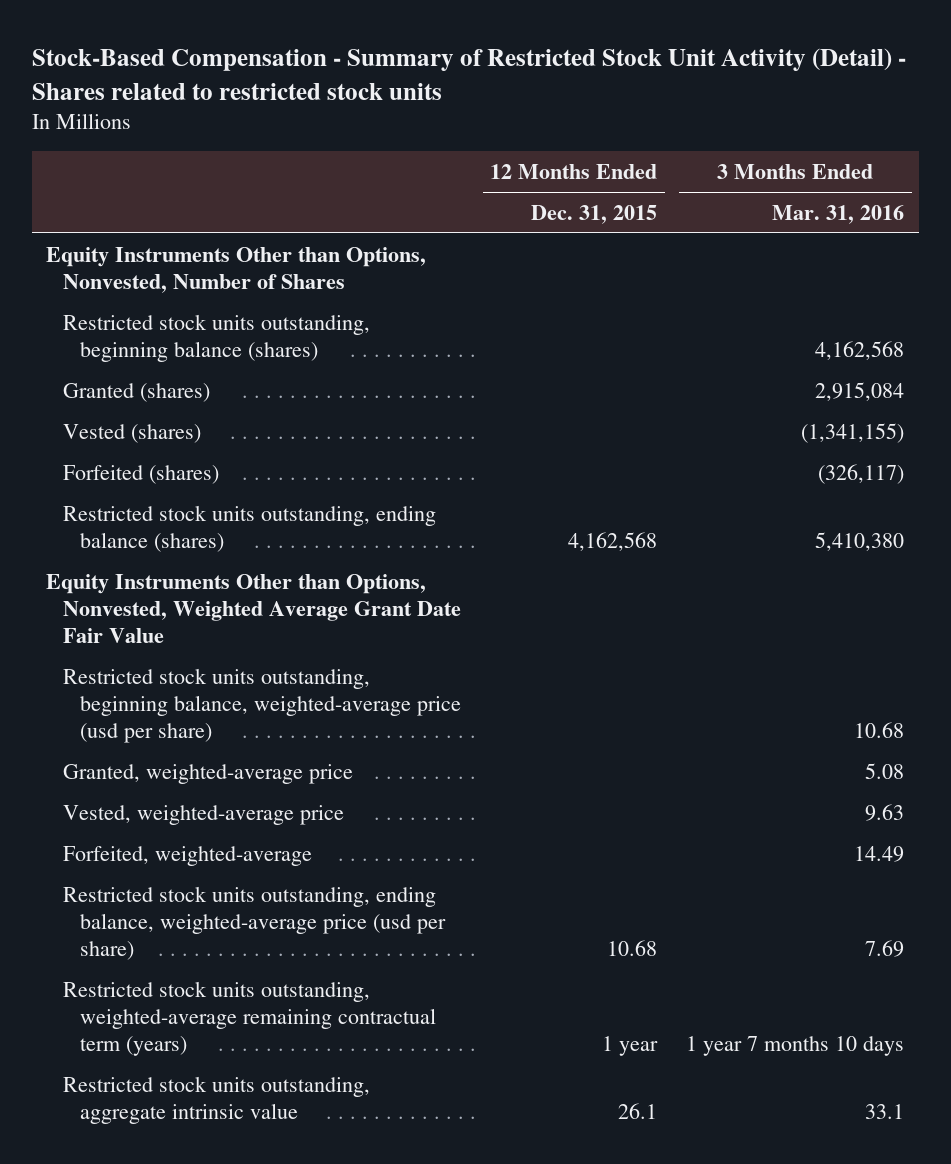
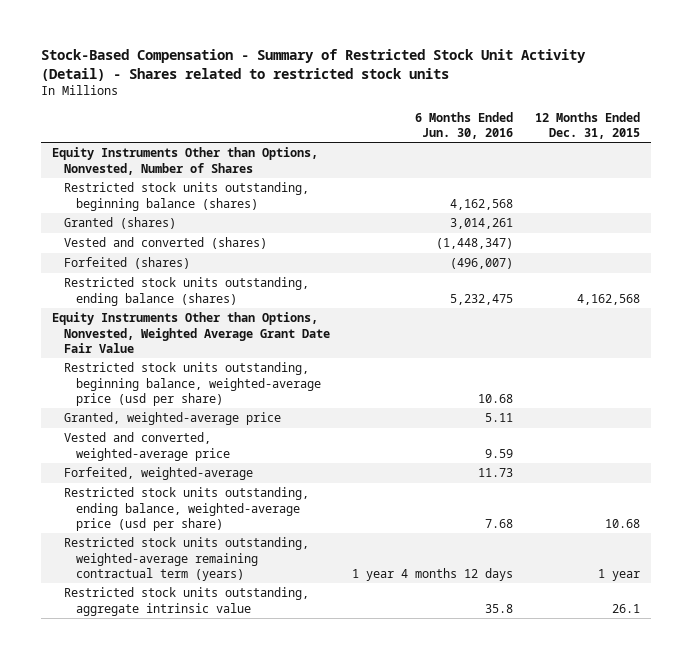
- | 12 Months Ended Dec. 31, 2015 | 3 Months Ended Mar. 31, 2016
+ | 6 Months Ended Jun. 30, 2016 | 12 Months Ended Dec. 31, 2015
- Vested (shares) | | (1,341,155)
+ Vested and converted (shares) | (1,448,347) |
- Vested, weighted-average price | | 9.63
+ Vested and converted, weighted-average price | 9.59 |

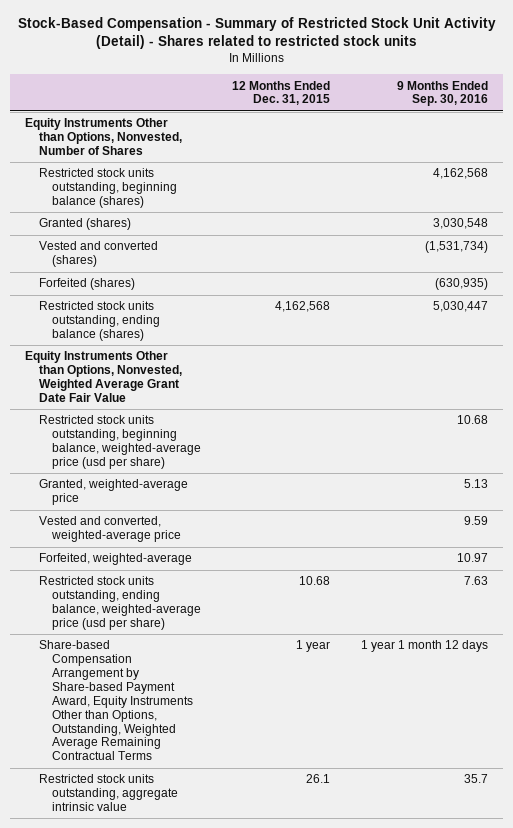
- | 6 Months Ended Jun. 30, 2016 | 12 Months Ended Dec. 31, 2015
+ | 12 Months Ended Dec. 31, 2015 | 9 Months Ended Sep. 30, 2016
- Restricted stock units outstanding, weighted-average remaining contractual term (years) | 1 year 4 months 12 days | 1 year
+ Share-based Compensation Arrangement by Share-based Payment Award, Equity Instruments Other than Options, Outstanding, Weighted Average Remaining Contractual Terms | 1 year | 1 year 1 month 12 days

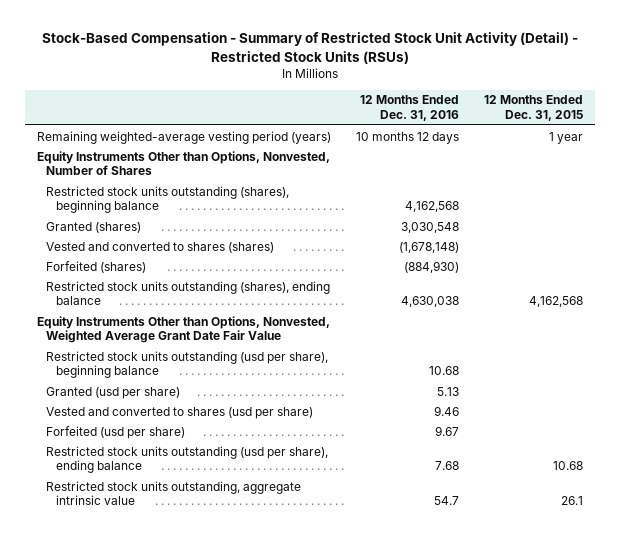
- Stock-Based Compensation - Summary of Restricted Stock Unit Activity (Detail) - Shares related to restricted stock units
+ Stock-Based Compensation - Summary of Restricted Stock Unit Activity (Detail) - Restricted Stock Units (RSUs)
- | 12 Months Ended Dec. 31, 2015 | 9 Months Ended Sep. 30, 2016
+ | 12 Months Ended Dec. 31, 2016 | 12 Months Ended Dec. 31, 2015
+ Remaining weighted-average vesting period (years) | 10 months 12 days | 1 year
- Restricted stock units outstanding, beginning balance (shares) | | 4,162,568
+ Restricted stock units outstanding (shares), beginning balance | 4,162,568 |
- Vested and converted (shares) | | (1,531,734)
+ Vested and converted to shares (shares) | (1,678,148) |
- Restricted stock units outstanding, ending balance (shares) | 4,162,568 | 5,030,447
+ Restricted stock units outstanding (shares), ending balance | 4,630,038 | 4,162,568
- Restricted stock units outstanding, beginning balance, weighted-average price (usd per share) | | 10.68
- Granted, weighted-average price | | 5.13
- Vested and converted, weighted-average price | | 9.59
- Forfeited, weighted-average | | 10.97
- Restricted stock units outstanding, ending balance, weighted-average price (usd per share) | 10.68 | 7.63
- Share-based Compensation Arrangement by Share-based Payment Award, Equity Instruments Other than Options, Outstanding, Weighted Average Remaining Contractual Terms | 1 year | 1 year 1 month 12 days
+ Restricted stock units outstanding (usd per share), beginning balance | 10.68 |
+ Granted (usd per share) | 5.13 |
+ Vested and converted to shares (usd per share) | 9.46 |
+ Forfeited (usd per share) | 9.67 |
+ Restricted stock units outstanding (usd per share), ending balance | 7.68 | 10.68

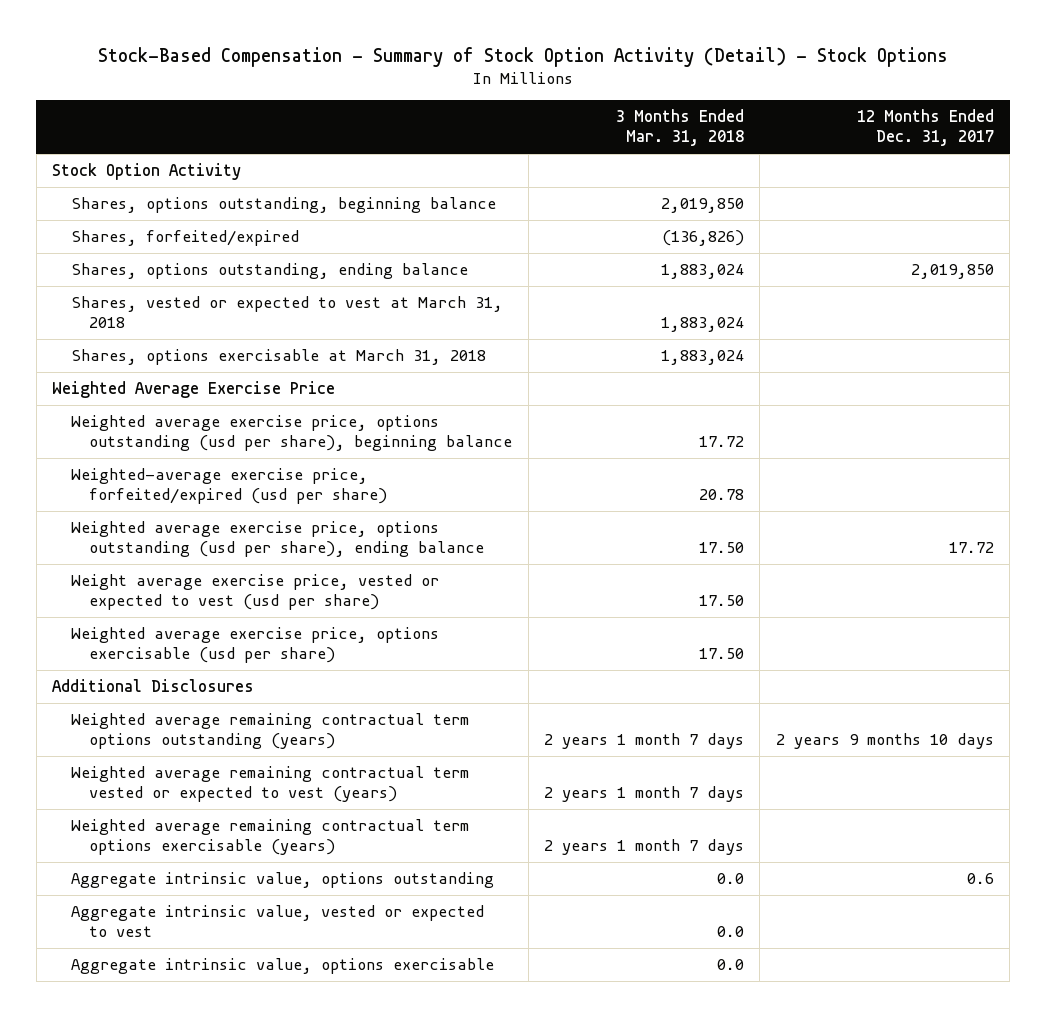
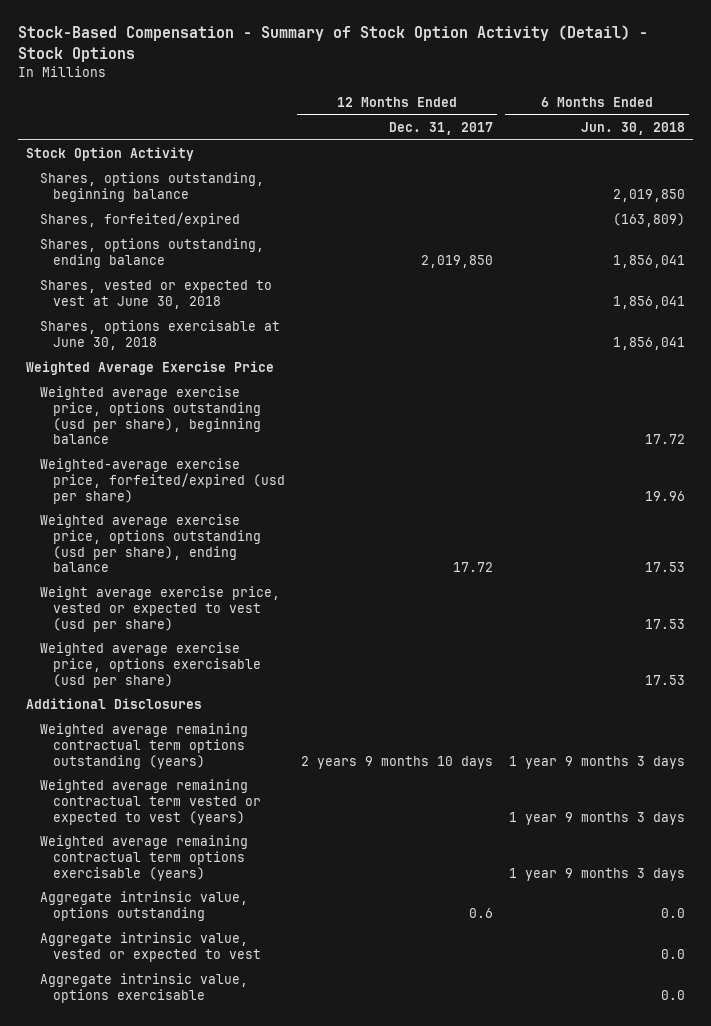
- | 3 Months Ended Mar. 31, 2018 | 12 Months Ended Dec. 31, 2017
+ | 12 Months Ended Dec. 31, 2017 | 6 Months Ended Jun. 30, 2018
- Shares, vested or expected to vest at March 31, 2018 | 1,883,024 |
- Shares, options exercisable at March 31, 2018 | 1,883,024 |
+ Shares, vested or expected to vest at June 30, 2018 | | 1,856,041
+ Shares, options exercisable at June 30, 2018 | | 1,856,041

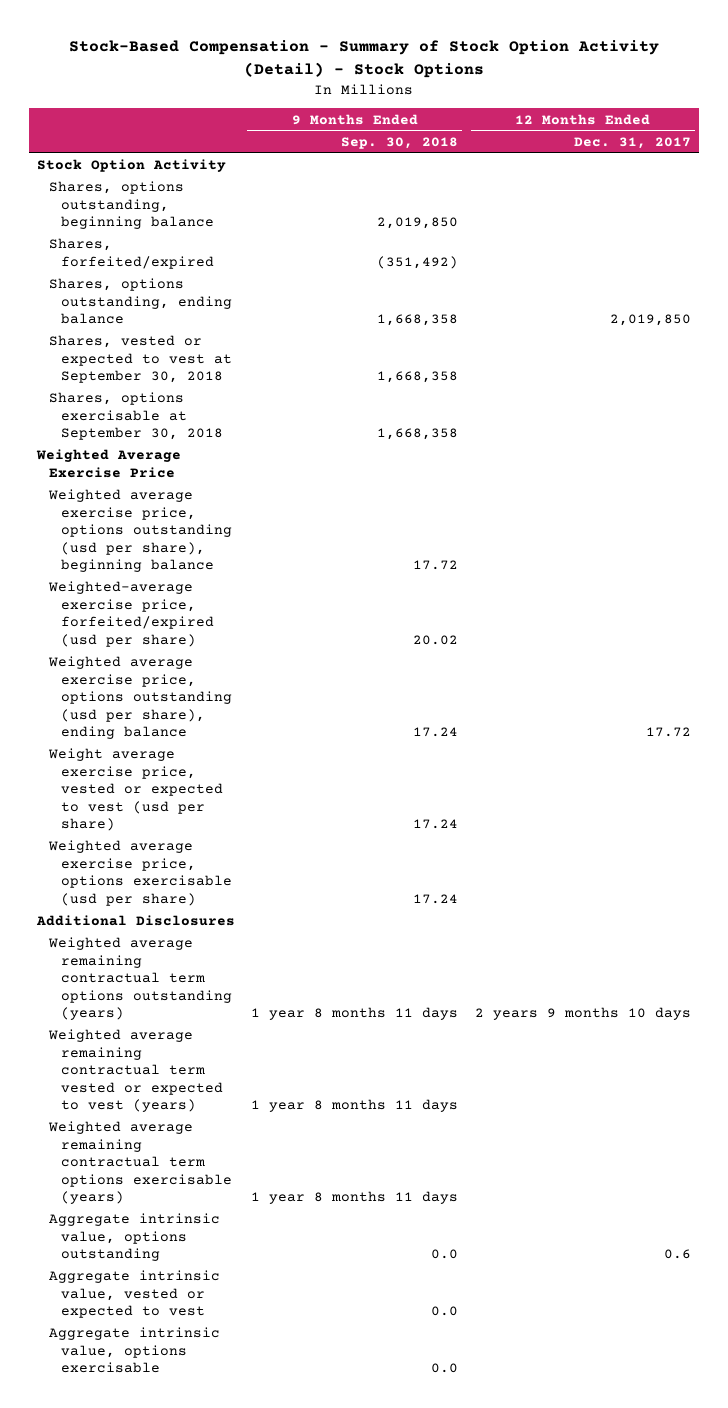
- | 12 Months Ended Dec. 31, 2017 | 6 Months Ended Jun. 30, 2018
+ | 9 Months Ended Sep. 30, 2018 | 12 Months Ended Dec. 31, 2017
- Shares, vested or expected to vest at June 30, 2018 | | 1,856,041
- Shares, options exercisable at June 30, 2018 | | 1,856,041
+ Shares, vested or expected to vest at September 30, 2018 | 1,668,358 |
+ Shares, options exercisable at September 30, 2018 | 1,668,358 |

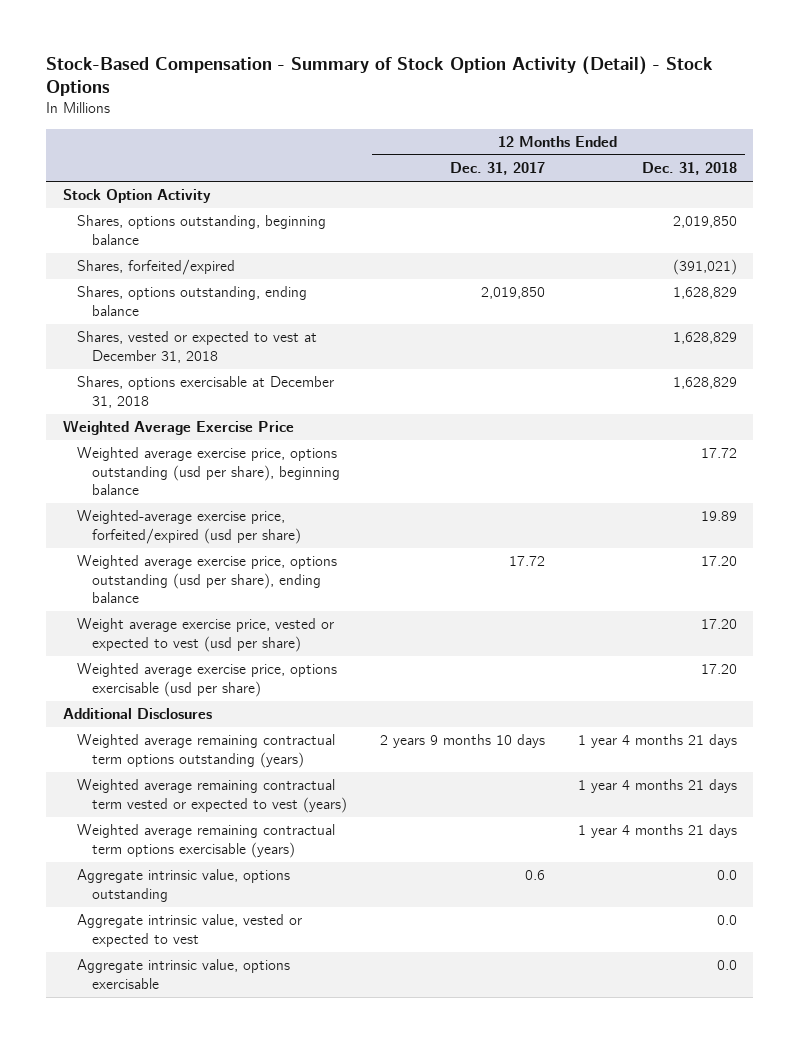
- | 9 Months Ended Sep. 30, 2018 | 12 Months Ended Dec. 31, 2017
+ | 12 Months Ended Dec. 31, 2017 | 12 Months Ended Dec. 31, 2018
- Shares, vested or expected to vest at September 30, 2018 | 1,668,358 |
- Shares, options exercisable at September 30, 2018 | 1,668,358 |
+ Shares, vested or expected to vest at December 31, 2018 | | 1,628,829
+ Shares, options exercisable at December 31, 2018 | | 1,628,829

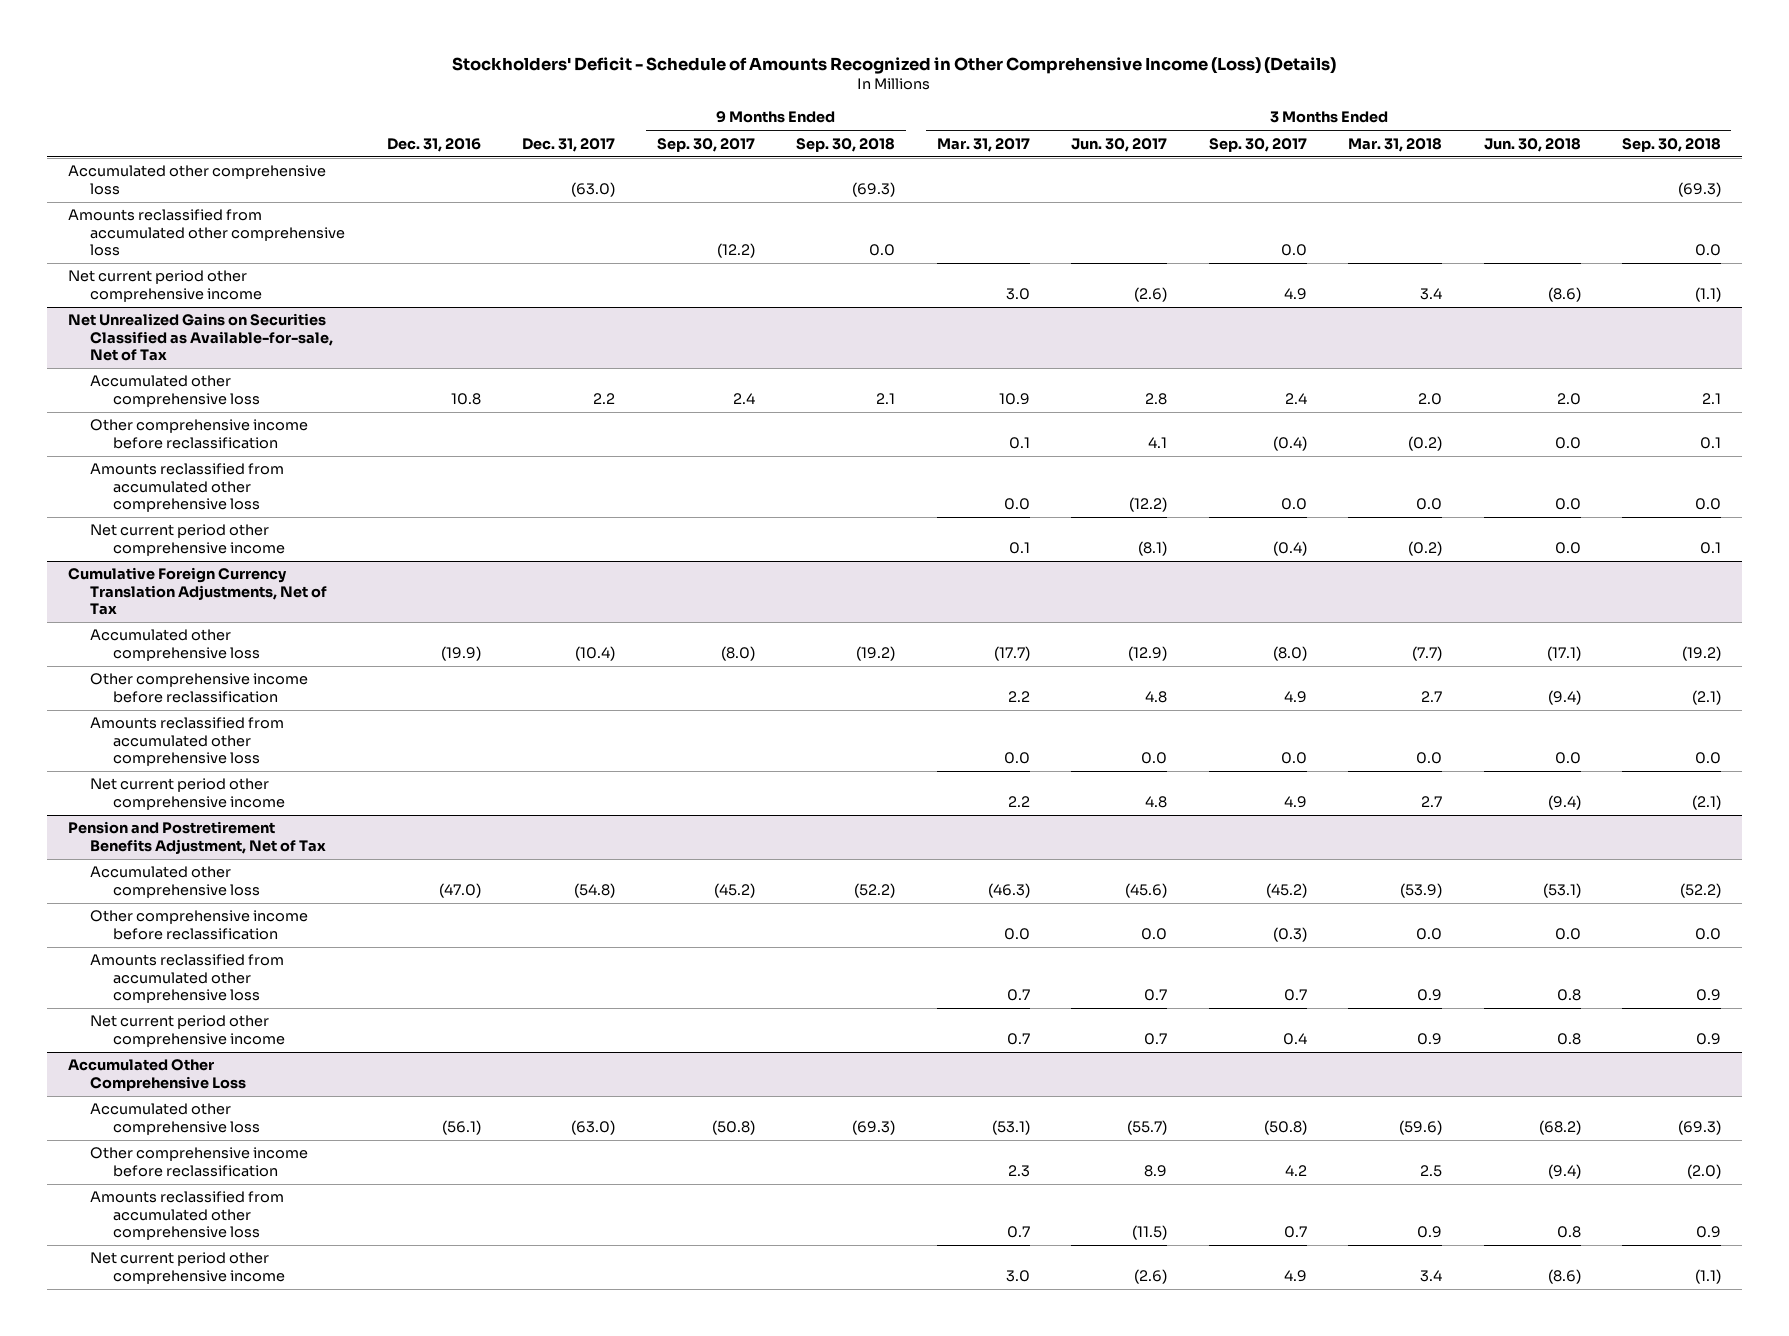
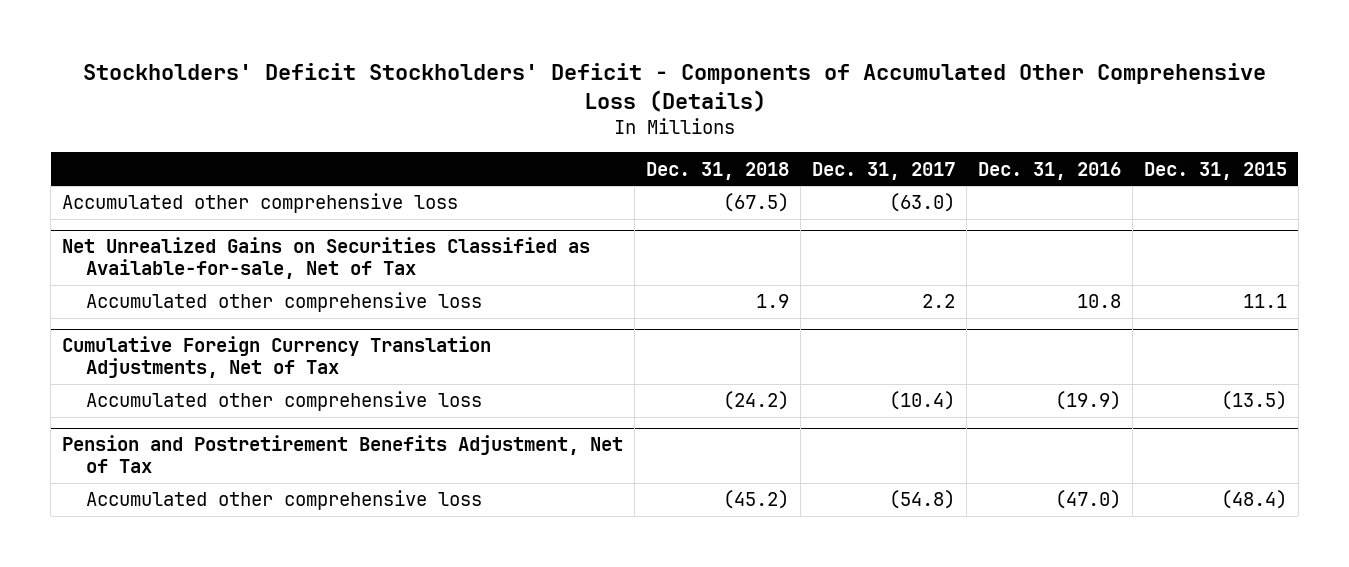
- Stockholders' Deficit - Schedule of Amounts Recognized in Other Comprehensive Income (Loss) (Details)
+ Stockholders' Deficit Stockholders' Deficit - Components of Accumulated Other Comprehensive Loss (Details)
- | Dec. 31, 2016 | Dec. 31, 2017 | 9 Months Ended Sep. 30, 2017 | 9 Months Ended Sep. 30, 2018 | 3 Months Ended Mar. 31, 2017 | 3 Months Ended Jun. 30, 2017 | 3 Months Ended Sep. 30, 2017 | 3 Months Ended Mar. 31, 2018 | 3 Months Ended Jun. 30, 2018 | 3 Months Ended Sep. 30, 2018
+ | Dec. 31, 2018 | Dec. 31, 2017 | Dec. 31, 2016 | Dec. 31, 2015
- Amounts reclassified from accumulated other comprehensive loss | | | (12.2) | 0.0 | | | 0.0 | | | 0.0
- Net current period other comprehensive income | | | | | 3.0 | (2.6) | 4.9 | 3.4 | (8.6) | (1.1)
@ Net Unrealized Gains on Securities Classified as Available-for-sale, Net of Tax
- Other comprehensive income before reclassification | | | | | 0.1 | 4.1 | (0.4) | (0.2) | 0.0 | 0.1
- Amounts reclassified from accumulated other comprehensive loss | | | | | 0.0 | (12.2) | 0.0 | 0.0 | 0.0 | 0.0
- Net current period other comprehensive income | | | | | 0.1 | (8.1) | (0.4) | (0.2) | 0.0 | 0.1
@ Cumulative Foreign Currency Translation Adjustments, Net of Tax
- Other comprehensive income before reclassification | | | | | 2.2 | 4.8 | 4.9 | 2.7 | (9.4) | (2.1)
- Amounts reclassified from accumulated other comprehensive loss | | | | | 0.0 | 0.0 | 0.0 | 0.0 | 0.0 | 0.0
- Net current period other comprehensive income | | | | | 2.2 | 4.8 | 4.9 | 2.7 | (9.4) | (2.1)
@ Pension and Postretirement Benefits Adjustment, Net of Tax
- Other comprehensive income before reclassification | | | | | 0.0 | 0.0 | (0.3) | 0.0 | 0.0 | 0.0
- Amounts reclassified from accumulated other comprehensive loss | | | | | 0.7 | 0.7 | 0.7 | 0.9 | 0.8 | 0.9
- Net current period other comprehensive income | | | | | 0.7 | 0.7 | 0.4 | 0.9 | 0.8 | 0.9
- Accumulated Other Comprehensive Loss
- Accumulated other comprehensive loss | (56.1) | (63.0) | (50.8) | (69.3) | (53.1) | (55.7) | (50.8) | (59.6) | (68.2) | (69.3)
- Other comprehensive income before reclassification | | | | | 2.3 | 8.9 | 4.2 | 2.5 | (9.4) | (2.0)
- Amounts reclassified from accumulated other comprehensive loss | | | | | 0.7 | (11.5) | 0.7 | 0.9 | 0.8 | 0.9
- Net current period other comprehensive income | | | | | 3.0 | (2.6) | 4.9 | 3.4 | (8.6) | (1.1)

